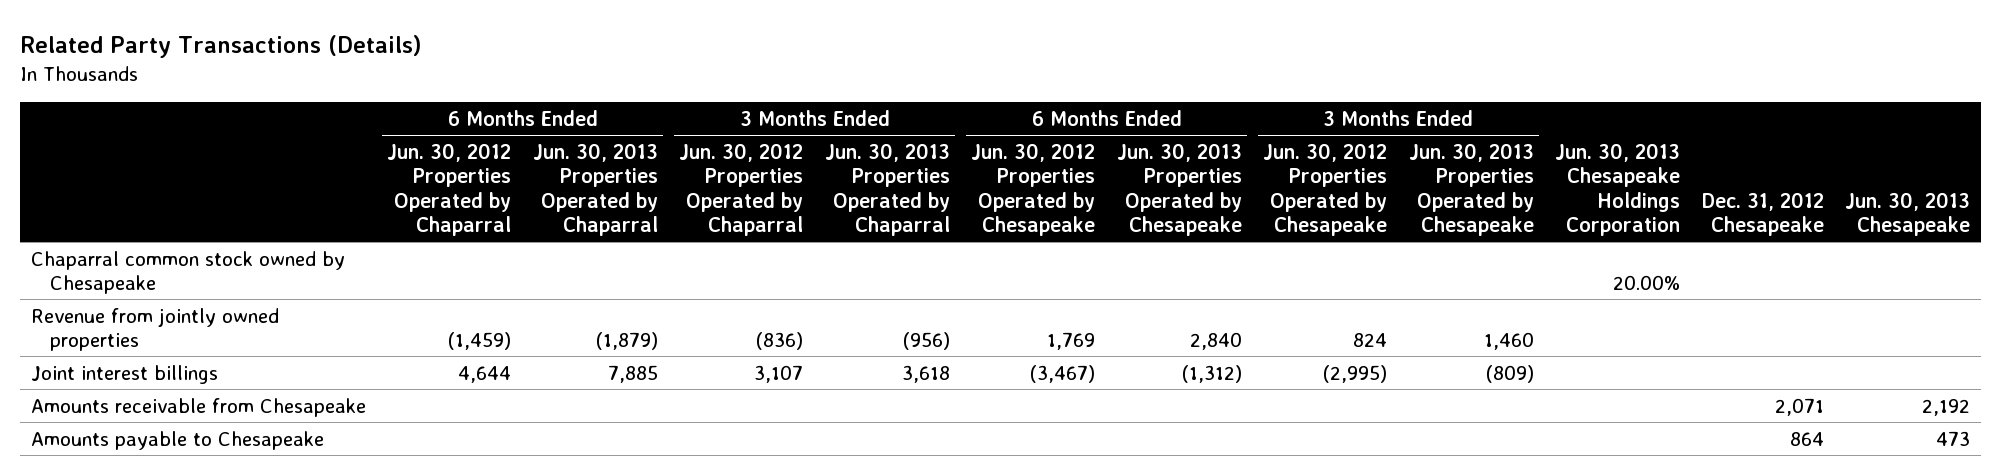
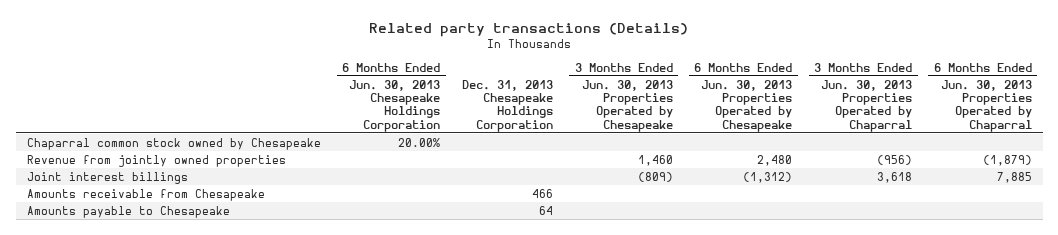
- Related Party Transactions (Details)
+ Related party transactions (Details)
- | 6 Months Ended Jun. 30, 2012 Properties Operated by Chaparral | 6 Months Ended Jun. 30, 2013 Properties Operated by Chaparral | 3 Months Ended Jun. 30, 2012 Properties Operated by Chaparral | 3 Months Ended Jun. 30, 2013 Properties Operated by Chaparral | 6 Months Ended Jun. 30, 2012 Properties Operated by Chesapeake | 6 Months Ended Jun. 30, 2013 Properties Operated by Chesapeake | 3 Months Ended Jun. 30, 2012 Properties Operated by Chesapeake | 3 Months Ended Jun. 30, 2013 Properties Operated by Chesapeake | Jun. 30, 2013 Chesapeake Holdings Corporation | Dec. 31, 2012 Chesapeake | Jun. 30, 2013 Chesapeake
+ | 6 Months Ended Jun. 30, 2013 Chesapeake Holdings Corporation | Dec. 31, 2013 Chesapeake Holdings Corporation | 3 Months Ended Jun. 30, 2013 Properties Operated by Chesapeake | 6 Months Ended Jun. 30, 2013 Properties Operated by Chesapeake | 3 Months Ended Jun. 30, 2013 Properties Operated by Chaparral | 6 Months Ended Jun. 30, 2013 Properties Operated by Chaparral
- Revenue from jointly owned properties | (1,459) | (1,879) | (836) | (956) | 1,769 | 2,840 | 824 | 1,460 | | |
+ Revenue from jointly owned properties | | | 1,460 | 2,480 | (956) | (1,879)

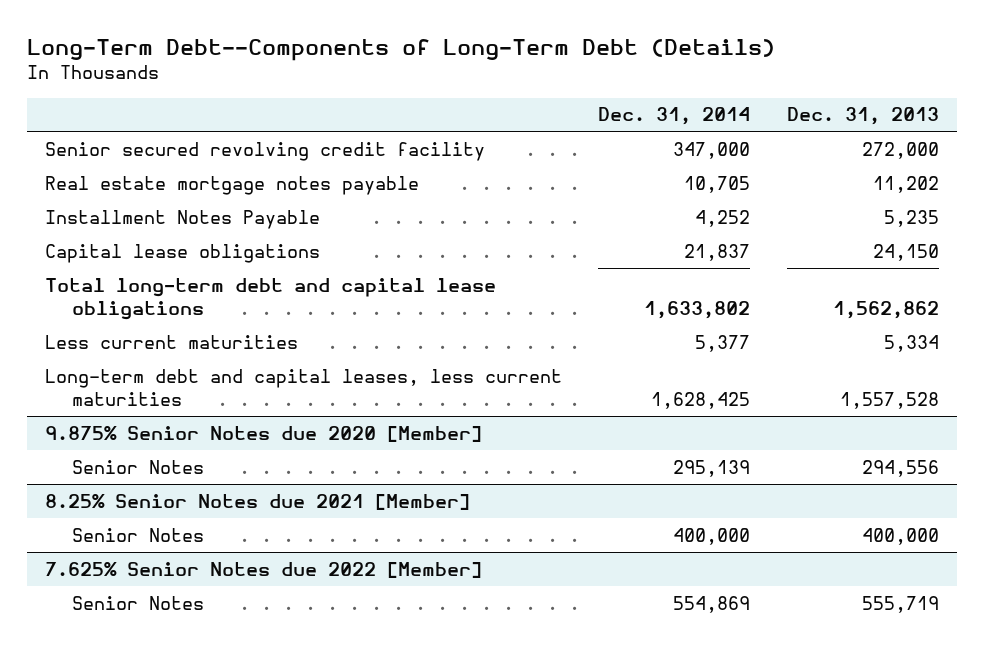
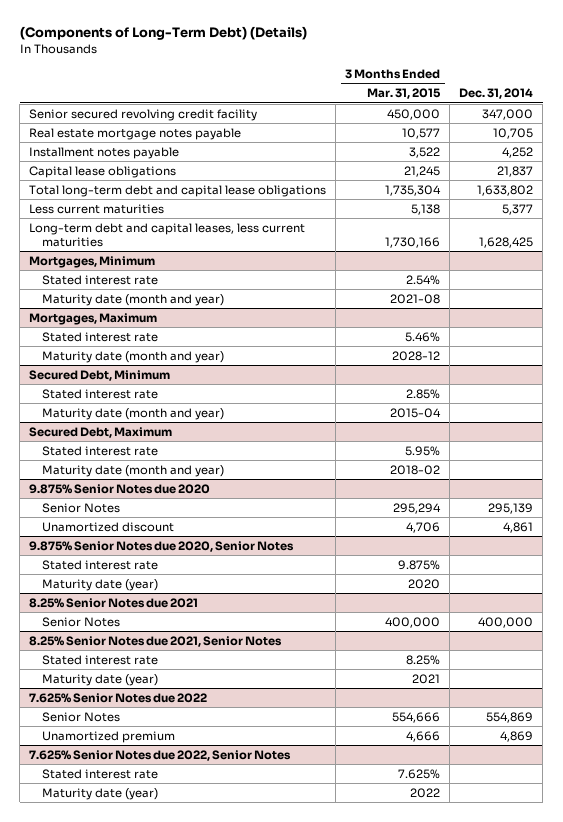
- Long-Term Debt--Components of Long-Term Debt (Details)
+ (Components of Long-Term Debt) (Details)
- | Dec. 31, 2014 | Dec. 31, 2013
+ | 3 Months Ended Mar. 31, 2015 | Dec. 31, 2014
- Installment Notes Payable | 4,252 | 5,235
+ Installment notes payable | 3,522 | 4,252
- 9.875% Senior Notes due 2020 [Member]
+ Mortgages, Minimum
+ Stated interest rate | 2.54% |
+ Maturity date (month and year) | 2021-08 |
+ Mortgages, Maximum
+ Stated interest rate | 5.46% |
+ Maturity date (month and year) | 2028-12 |
+ Secured Debt, Minimum
+ Stated interest rate | 2.85% |
+ Maturity date (month and year) | 2015-04 |
+ Secured Debt, Maximum
+ Stated interest rate | 5.95% |
+ Maturity date (month and year) | 2018-02 |
+ 9.875% Senior Notes due 2020
- 8.25% Senior Notes due 2021 [Member]
+ Unamortized discount | 4,706 | 4,861
+ 9.875% Senior Notes due 2020, Senior Notes
+ Stated interest rate | 9.875% |
+ Maturity date (year) | 2020 |
+ 8.25% Senior Notes due 2021
- 7.625% Senior Notes due 2022 [Member]
+ 8.25% Senior Notes due 2021, Senior Notes
+ Stated interest rate | 8.25% |
+ Maturity date (year) | 2021 |
+ 7.625% Senior Notes due 2022
+ Unamortized premium | 4,666 | 4,869
+ 7.625% Senior Notes due 2022, Senior Notes
+ Stated interest rate | 7.625% |
+ Maturity date (year) | 2022 |

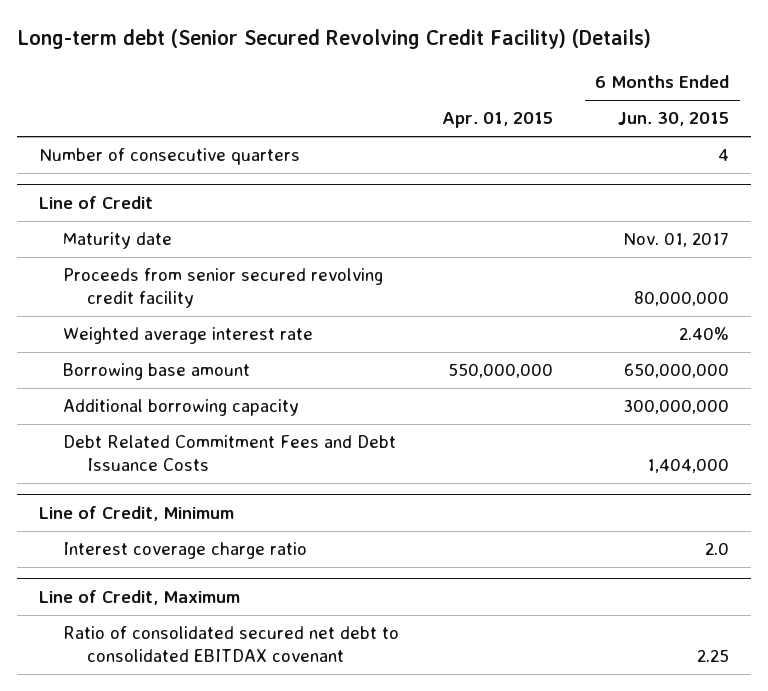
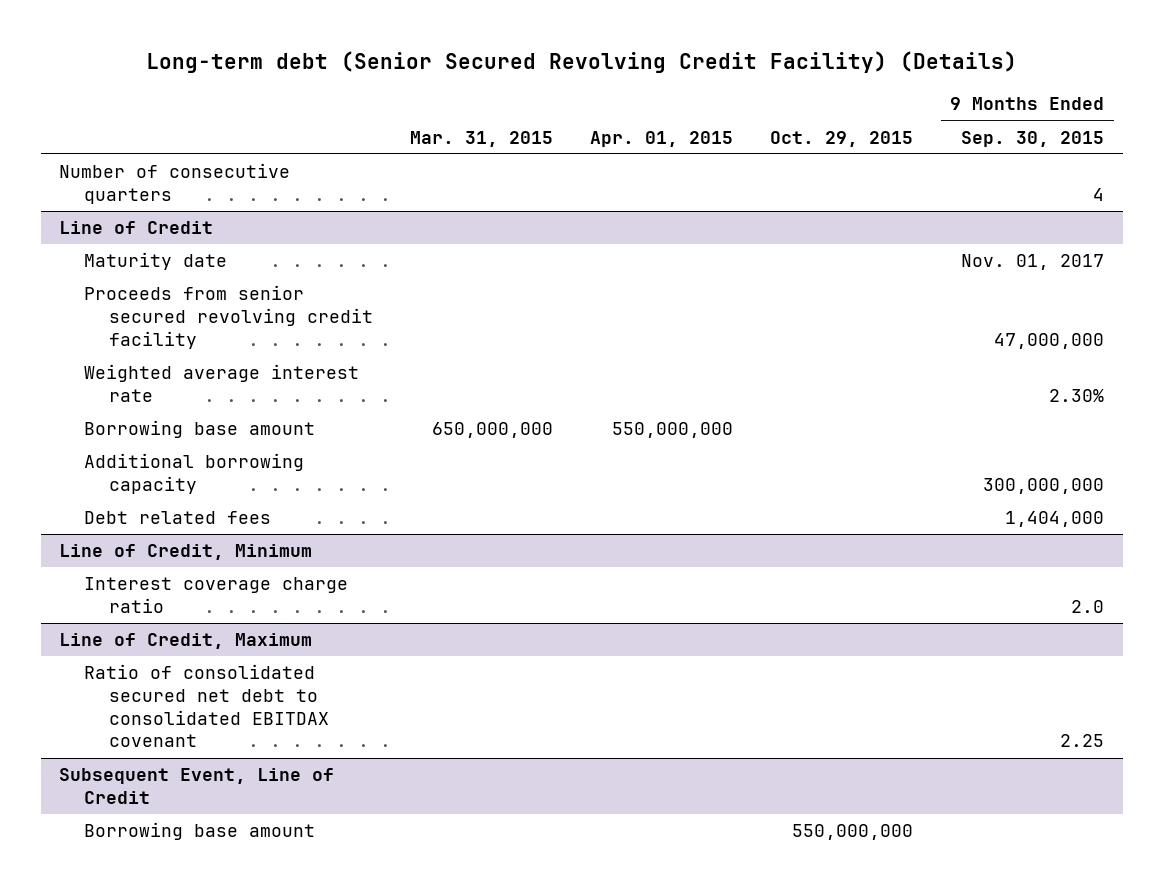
- | Apr. 01, 2015 | 6 Months Ended Jun. 30, 2015
+ | Mar. 31, 2015 | Apr. 01, 2015 | Oct. 29, 2015 | 9 Months Ended Sep. 30, 2015
@ Line of Credit
- Debt Related Commitment Fees and Debt Issuance Costs | | 1,404,000
+ Debt related fees | | | | 1,404,000
+ Subsequent Event, Line of Credit
+ Borrowing base amount | | | 550,000,000 |

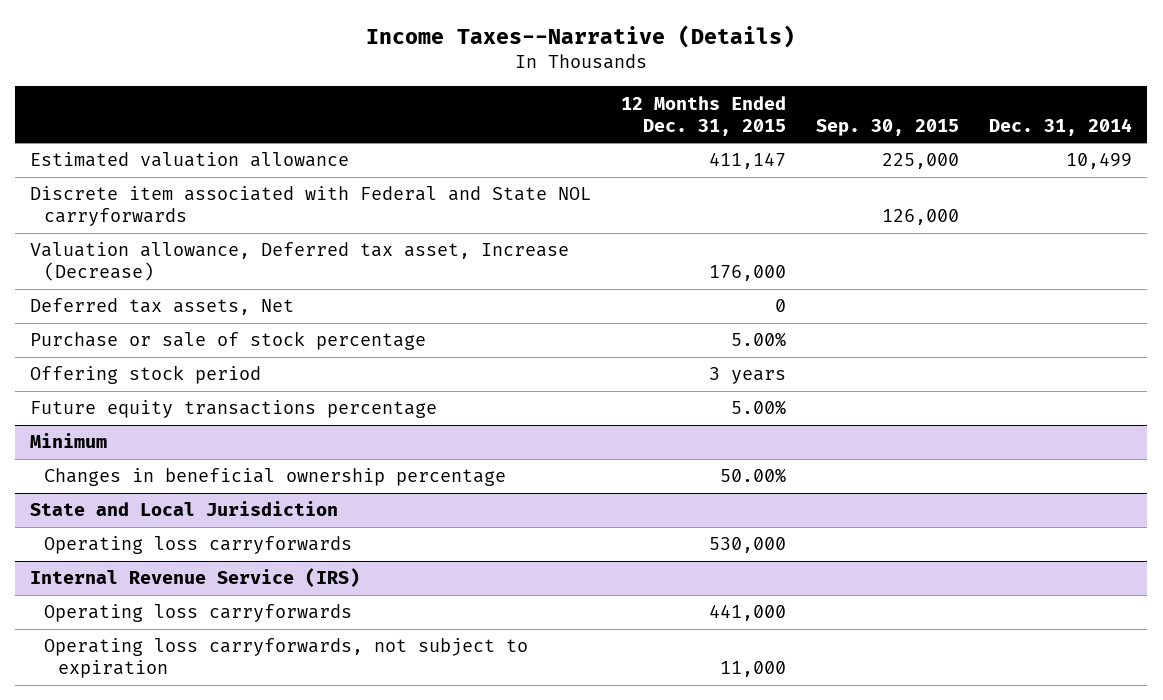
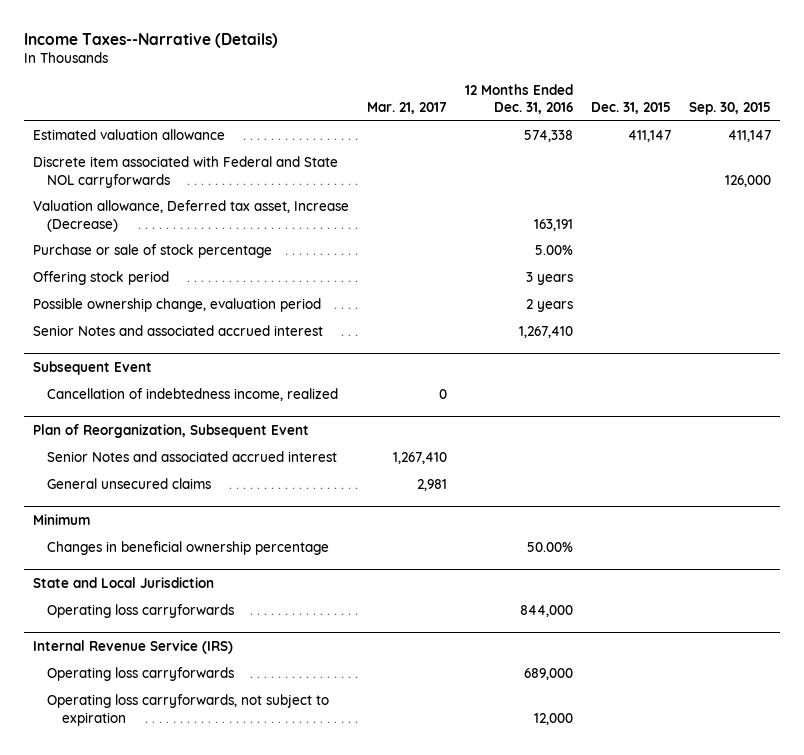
- | 12 Months Ended Dec. 31, 2015 | Sep. 30, 2015 | Dec. 31, 2014
+ | Mar. 21, 2017 | 12 Months Ended Dec. 31, 2016 | Dec. 31, 2015 | Sep. 30, 2015
- Estimated valuation allowance | 411,147 | 225,000 | 10,499
+ Estimated valuation allowance | | 574,338 | 411,147 | 411,147
- Deferred tax assets, Net | 0 | |
- Future equity transactions percentage | 5.00% | |
+ Possible ownership change, evaluation period | | 2 years | |
+ Senior Notes and associated accrued interest | | 1,267,410 | |
+ Subsequent Event
+ Cancellation of indebtedness income, realized | 0 | | |
+ Plan of Reorganization, Subsequent Event
+ Senior Notes and associated accrued interest | 1,267,410 | | |
+ General unsecured claims | 2,981 | | |

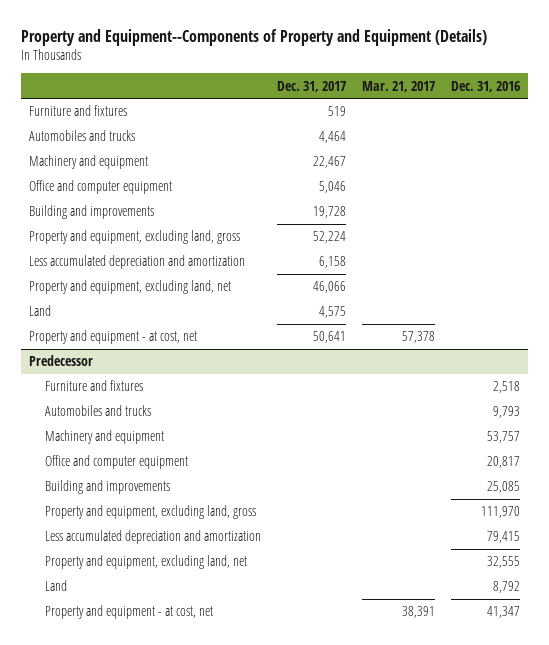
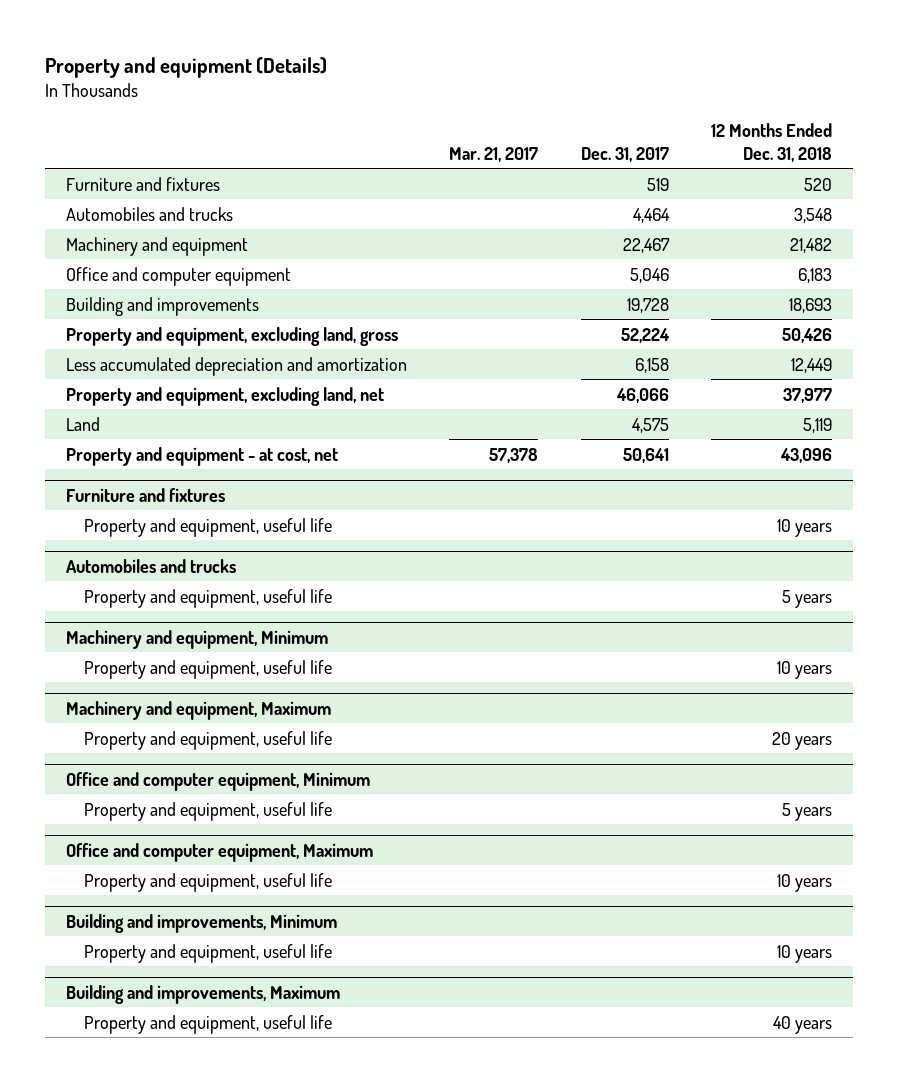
- Property and Equipment--Components of Property and Equipment (Details)
+ Property and equipment (Details)
- | Dec. 31, 2017 | Mar. 21, 2017 | Dec. 31, 2016
+ | Mar. 21, 2017 | Dec. 31, 2017 | 12 Months Ended Dec. 31, 2018
- Predecessor
- Furniture and fixtures | | | 2,518
- Automobiles and trucks | | | 9,793
- Machinery and equipment | | | 53,757
- Office and computer equipment | | | 20,817
- Building and improvements | | | 25,085
- Property and equipment, excluding land, gross | | | 111,970
- Less accumulated depreciation and amortization | | | 79,415
- Property and equipment, excluding land, net | | | 32,555
- Land | | | 8,792
- Property and equipment - at cost, net | | 38,391 | 41,347
+ Furniture and fixtures
+ Property and equipment, useful life | | | 10 years
+ Automobiles and trucks
+ Property and equipment, useful life | | | 5 years
+ Machinery and equipment, Minimum
+ Property and equipment, useful life | | | 10 years
+ Machinery and equipment, Maximum
+ Property and equipment, useful life | | | 20 years
+ Office and computer equipment, Minimum
+ Property and equipment, useful life | | | 5 years
+ Office and computer equipment, Maximum
+ Property and equipment, useful life | | | 10 years
+ Building and improvements, Minimum
+ Property and equipment, useful life | | | 10 years
+ Building and improvements, Maximum
+ Property and equipment, useful life | | | 40 years

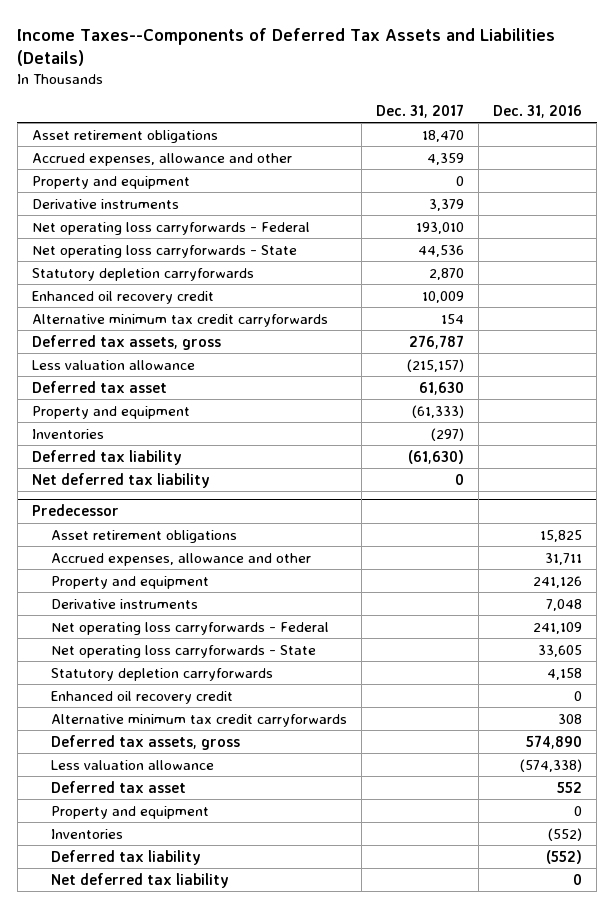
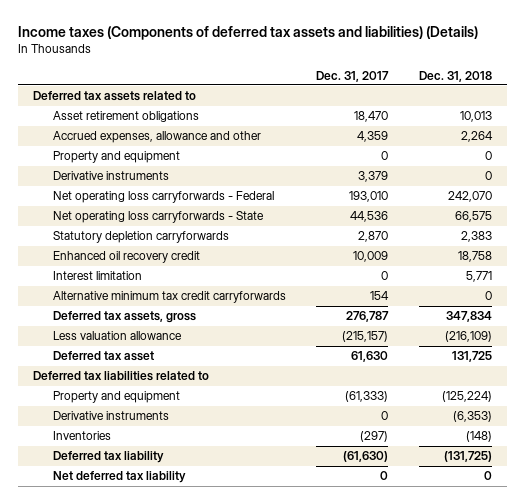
- Income Taxes--Components of Deferred Tax Assets and Liabilities (Details)
+ Income taxes (Components of deferred tax assets and liabilities) (Details)
- | Dec. 31, 2017 | Dec. 31, 2016
+ | Dec. 31, 2017 | Dec. 31, 2018
+ Deferred tax assets related to
+ Interest limitation | 0 | 5,771
+ Deferred tax liabilities related to
+ Derivative instruments | 0 | (6,353)
- Predecessor
- Asset retirement obligations | | 15,825
- Accrued expenses, allowance and other | | 31,711
- Property and equipment | | 241,126
- Derivative instruments | | 7,048
- Net operating loss carryforwards - Federal | | 241,109
- Net operating loss carryforwards - State | | 33,605
- Statutory depletion carryforwards | | 4,158
- Enhanced oil recovery credit | | 0
- Alternative minimum tax credit carryforwards | | 308
- Deferred tax assets, gross | | 574,890
- Less valuation allowance | | (574,338)
- Deferred tax asset | | 552
- Property and equipment | | 0
- Inventories | | (552)
- Deferred tax liability | | (552)
- Net deferred tax liability | | 0

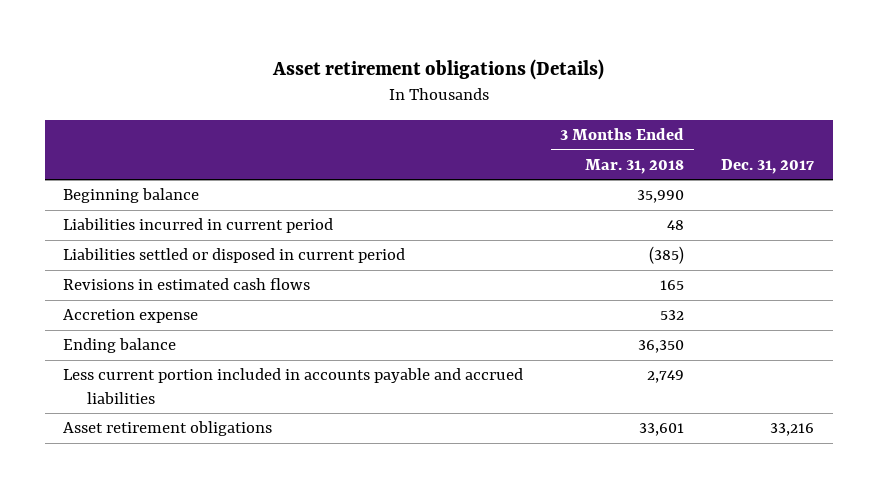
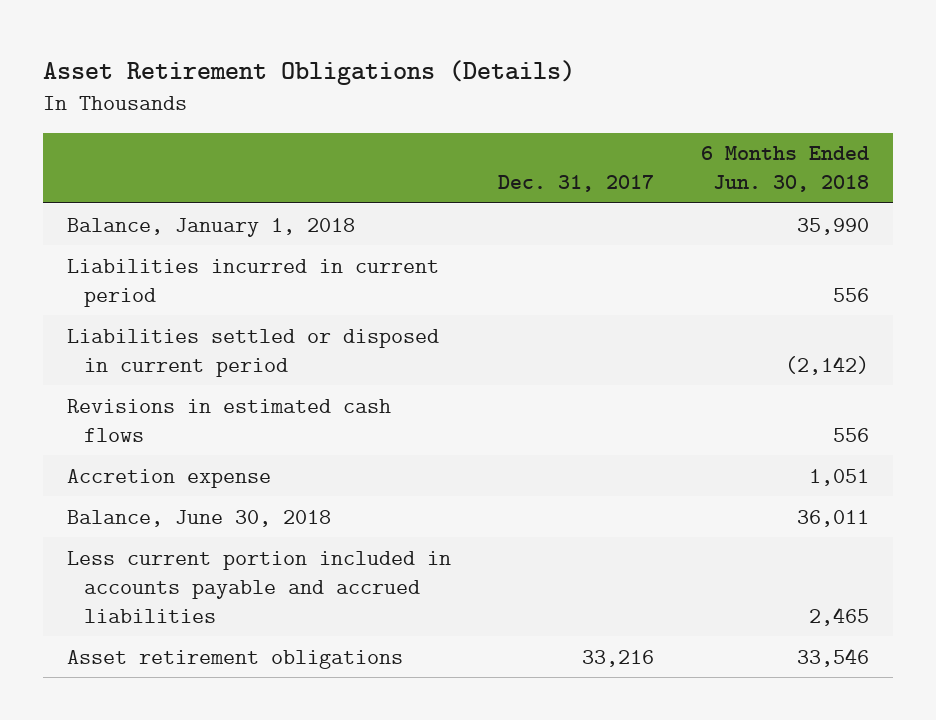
- Asset retirement obligations (Details)
+ Asset Retirement Obligations (Details)
- | 3 Months Ended Mar. 31, 2018 | Dec. 31, 2017
+ | Dec. 31, 2017 | 6 Months Ended Jun. 30, 2018
- Beginning balance | 35,990 |
+ Balance, January 1, 2018 | | 35,990
- Ending balance | 36,350 |
+ Balance, June 30, 2018 | | 36,011

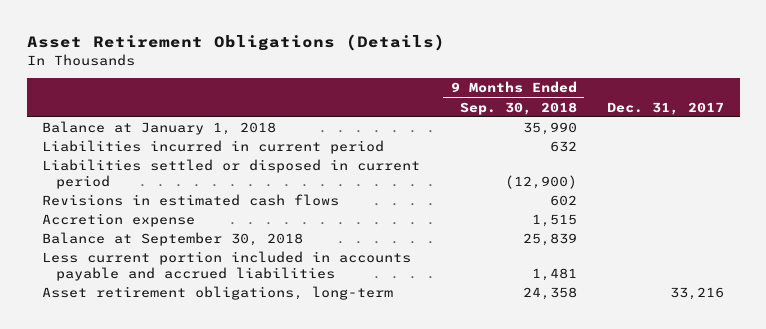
- | Dec. 31, 2017 | 6 Months Ended Jun. 30, 2018
+ | 9 Months Ended Sep. 30, 2018 | Dec. 31, 2017
- Balance, January 1, 2018 | | 35,990
+ Balance at January 1, 2018 | 35,990 |
- Balance, June 30, 2018 | | 36,011
+ Balance at September 30, 2018 | 25,839 |
- Asset retirement obligations | 33,216 | 33,546
+ Asset retirement obligations, long-term | 24,358 | 33,216

